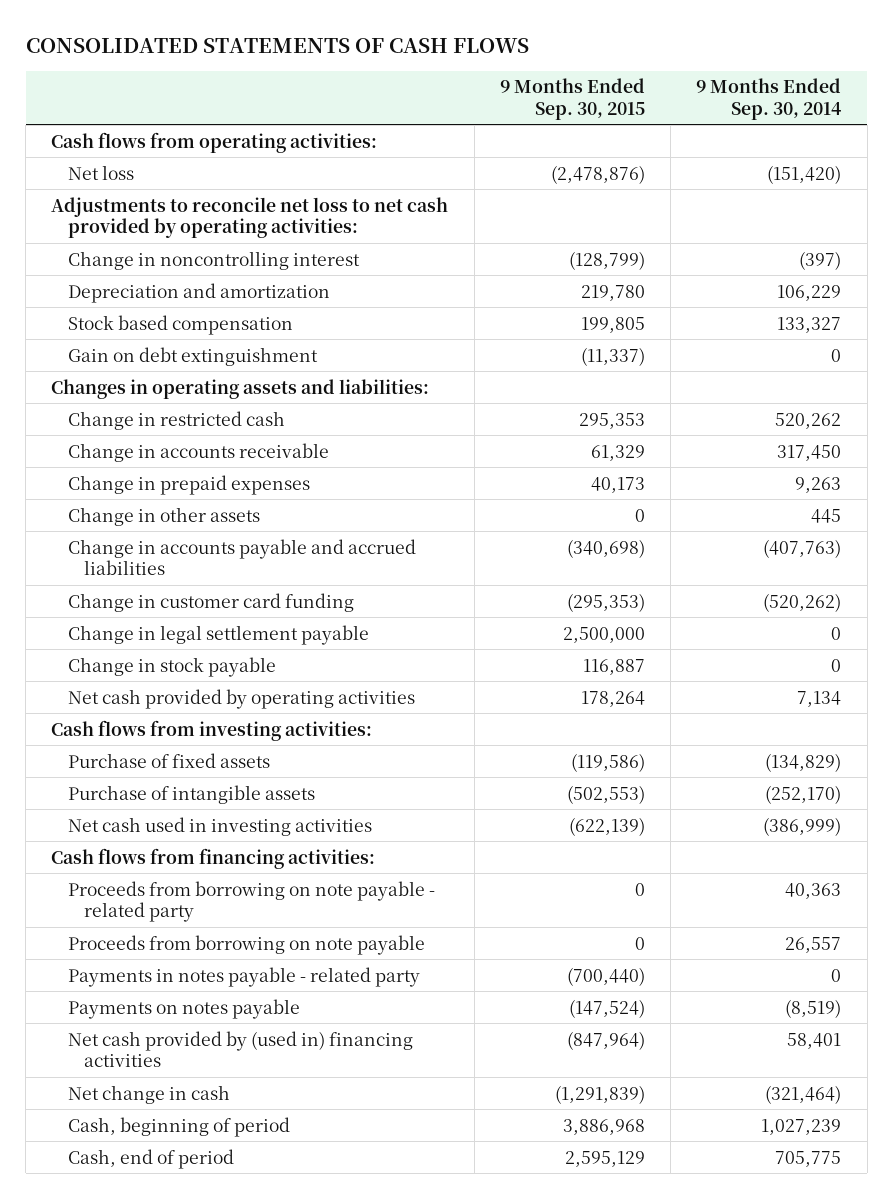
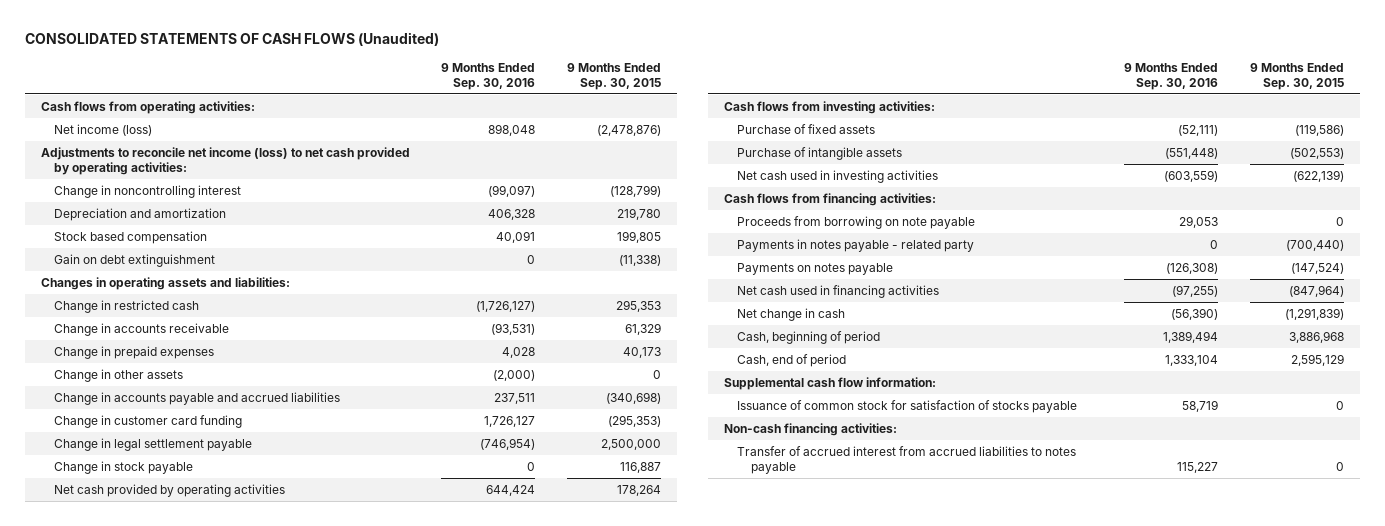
- CONSOLIDATED STATEMENTS OF CASH FLOWS
+ CONSOLIDATED STATEMENTS OF CASH FLOWS (Unaudited)
- | 9 Months Ended Sep. 30, 2015 | 9 Months Ended Sep. 30, 2014
+ | 9 Months Ended Sep. 30, 2016 | 9 Months Ended Sep. 30, 2015
- Net loss | (2,478,876) | (151,420)
- Adjustments to reconcile net loss to net cash provided by operating activities:
+ Net income (loss) | 898,048 | (2,478,876)
+ Adjustments to reconcile net income (loss) to net cash provided by operating activities:
- Gain on debt extinguishment | (11,337) | 0
+ Gain on debt extinguishment | 0 | (11,338)
- Proceeds from borrowing on note payable - related party | 0 | 40,363
- Net cash provided by (used in) financing activities | (847,964) | 58,401
+ Net cash used in financing activities | (97,255) | (847,964)
+ Supplemental cash flow information:
+ Issuance of common stock for satisfaction of stocks payable | 58,719 | 0
+ Non-cash financing activities:
+ Transfer of accrued interest from accrued liabilities to notes payable | 115,227 | 0

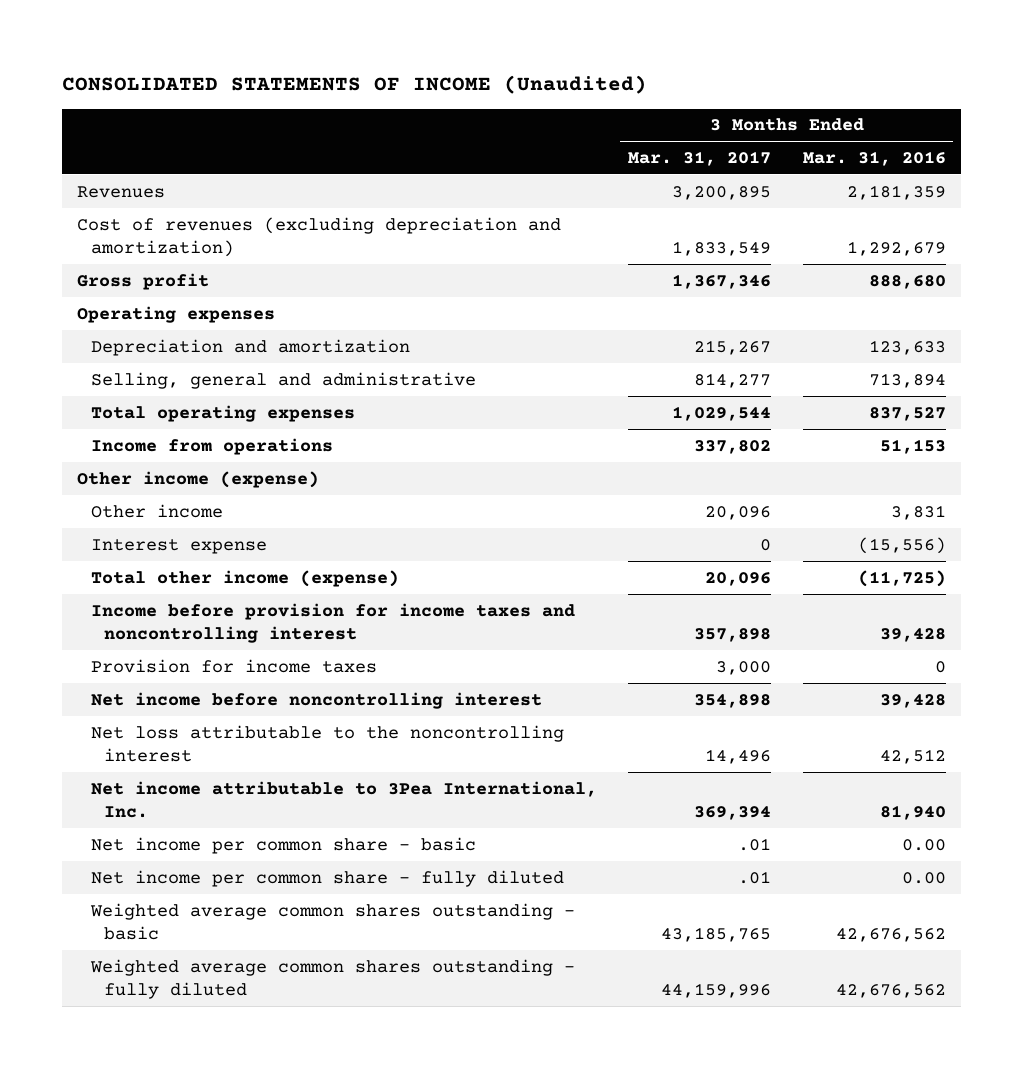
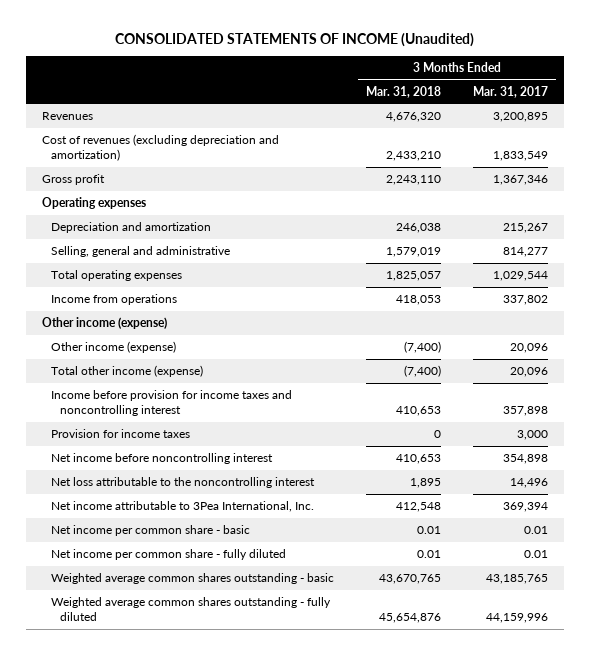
- | 3 Months Ended Mar. 31, 2017 | 3 Months Ended Mar. 31, 2016
+ | 3 Months Ended Mar. 31, 2018 | 3 Months Ended Mar. 31, 2017
- Other income | 20,096 | 3,831
- Interest expense | 0 | (15,556)
+ Other income (expense) | (7,400) | 20,096
- Net income per common share - basic | .01 | 0.00
- Net income per common share - fully diluted | .01 | 0.00
+ Net income per common share - basic | 0.01 | 0.01
+ Net income per common share - fully diluted | 0.01 | 0.01

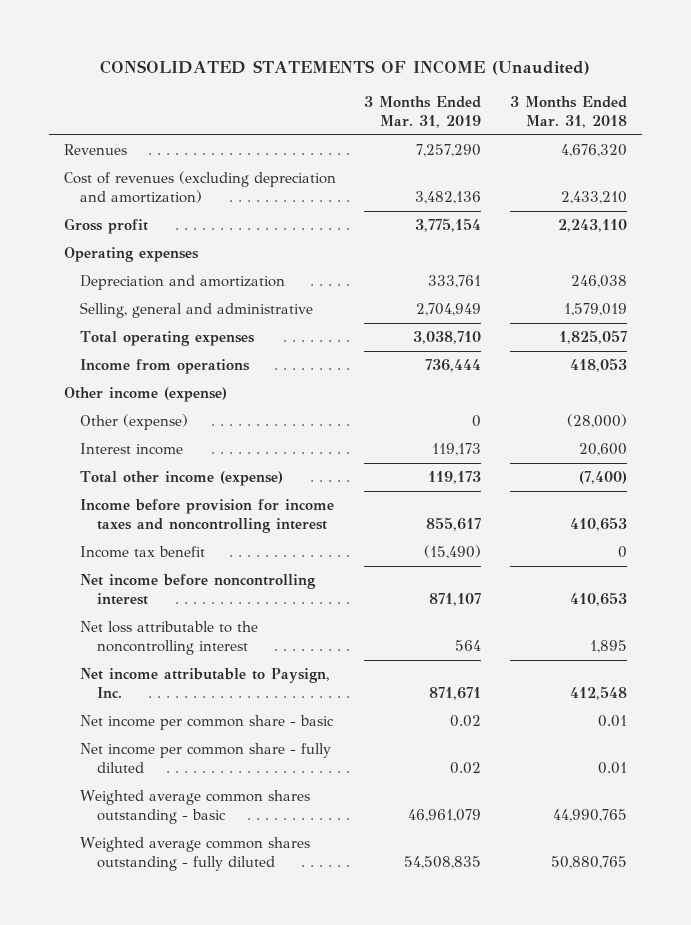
- | 3 Months Ended Mar. 31, 2018 | 3 Months Ended Mar. 31, 2017
+ | 3 Months Ended Mar. 31, 2019 | 3 Months Ended Mar. 31, 2018
- Other income (expense) | (7,400) | 20,096
+ Other (expense) | 0 | (28,000)
+ Interest income | 119,173 | 20,600
- Provision for income taxes | 0 | 3,000
+ Income tax benefit | (15,490) | 0
- Net income attributable to 3Pea International, Inc. | 412,548 | 369,394
+ Net income attributable to Paysign, Inc. | 871,671 | 412,548
- Weighted average common shares outstanding - basic | 43,670,765 | 43,185,765
- Weighted average common shares outstanding - fully diluted | 45,654,876 | 44,159,996
+ Weighted average common shares outstanding - basic | 46,961,079 | 44,990,765
+ Weighted average common shares outstanding - fully diluted | 54,508,835 | 50,880,765

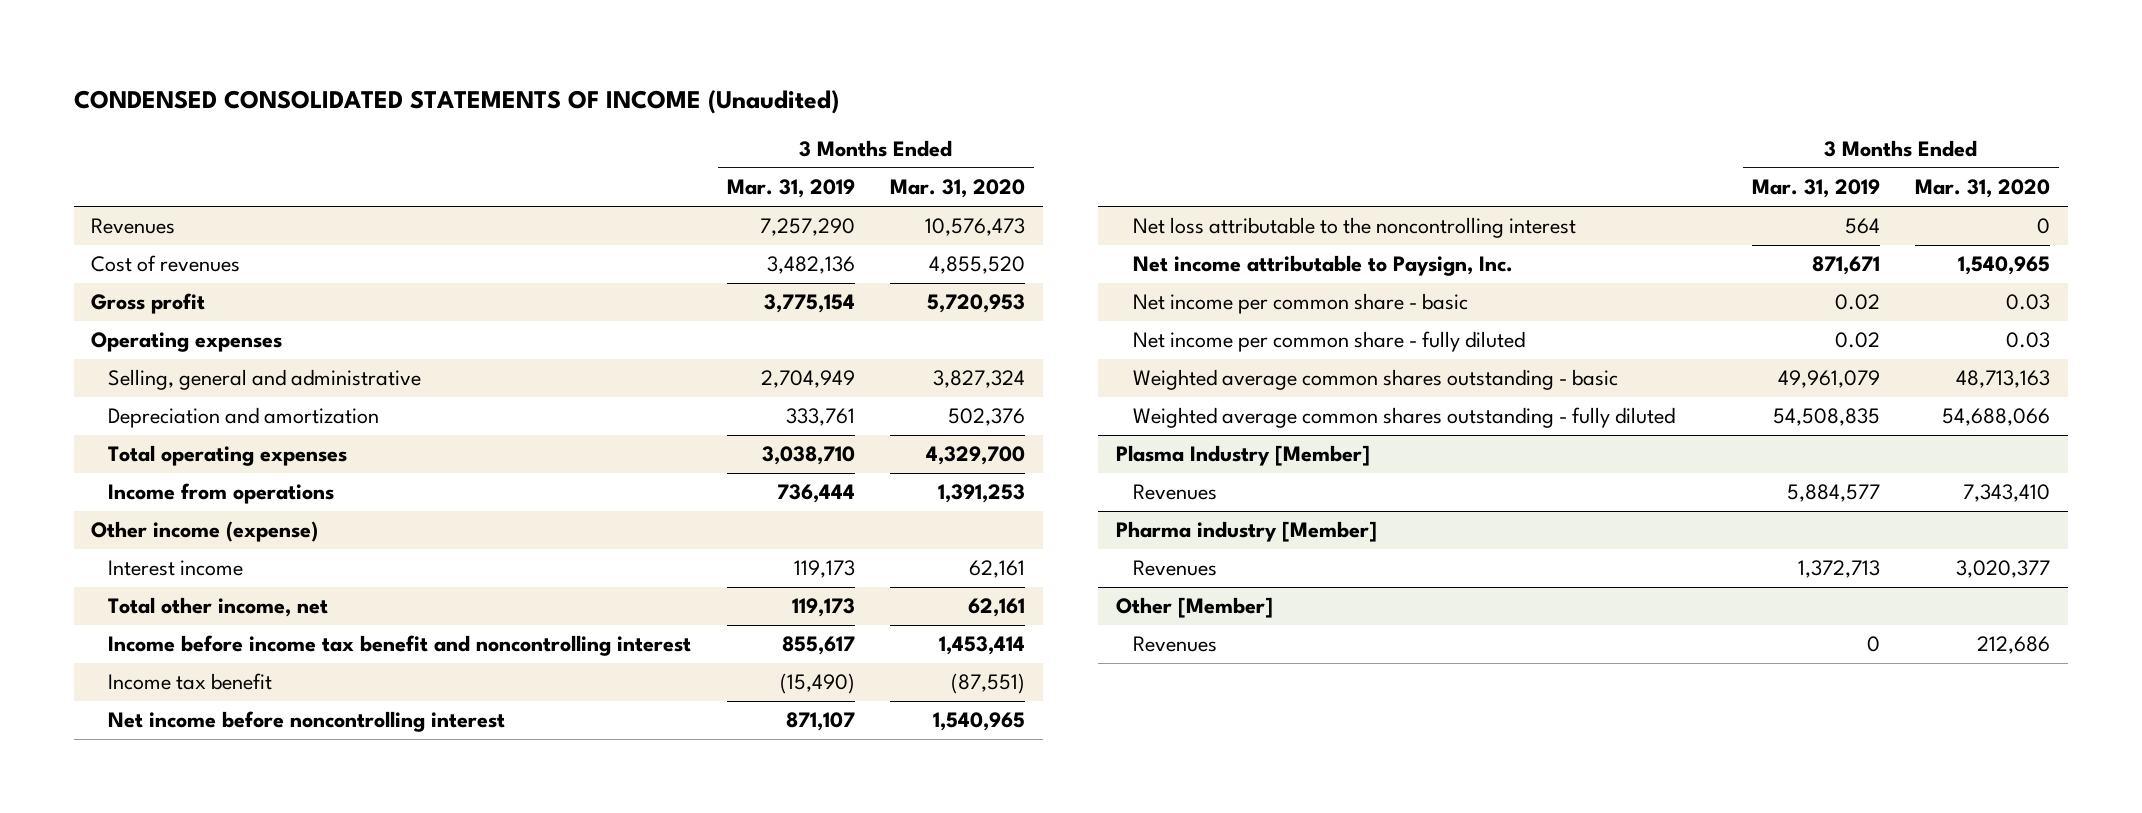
- CONSOLIDATED STATEMENTS OF INCOME (Unaudited)
+ CONDENSED CONSOLIDATED STATEMENTS OF INCOME (Unaudited)
- | 3 Months Ended Mar. 31, 2019 | 3 Months Ended Mar. 31, 2018
+ | 3 Months Ended Mar. 31, 2019 | 3 Months Ended Mar. 31, 2020
- Cost of revenues (excluding depreciation and amortization) | 3,482,136 | 2,433,210
+ Cost of revenues | 3,482,136 | 4,855,520
moved down: Depreciation and amortization | 333,761 | 502,376
- Other (expense) | 0 | (28,000)
- Total other income (expense) | 119,173 | (7,400)
- Income before provision for income taxes and noncontrolling interest | 855,617 | 410,653
+ Total other income, net | 119,173 | 62,161
+ Income before income tax benefit and noncontrolling interest | 855,617 | 1,453,414
- Weighted average common shares outstanding - basic | 46,961,079 | 44,990,765
+ Weighted average common shares outstanding - basic | 49,961,079 | 48,713,163
+ Plasma Industry [Member]
+ Revenues | 5,884,577 | 7,343,410
+ Pharma industry [Member]
+ Revenues | 1,372,713 | 3,020,377
+ Other [Member]
+ Revenues | 0 | 212,686

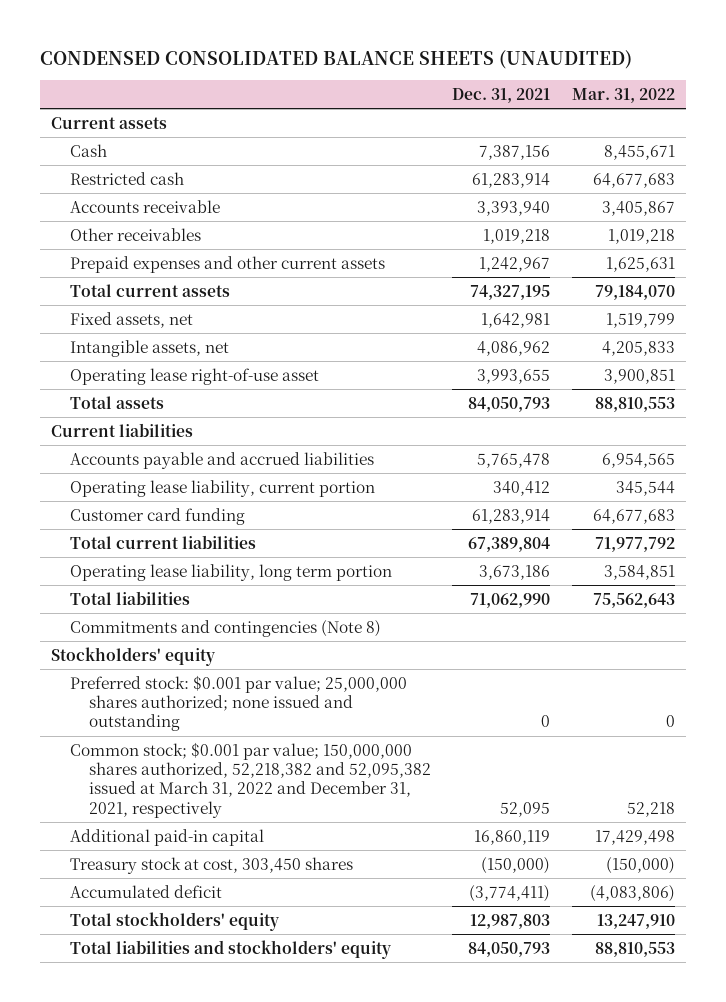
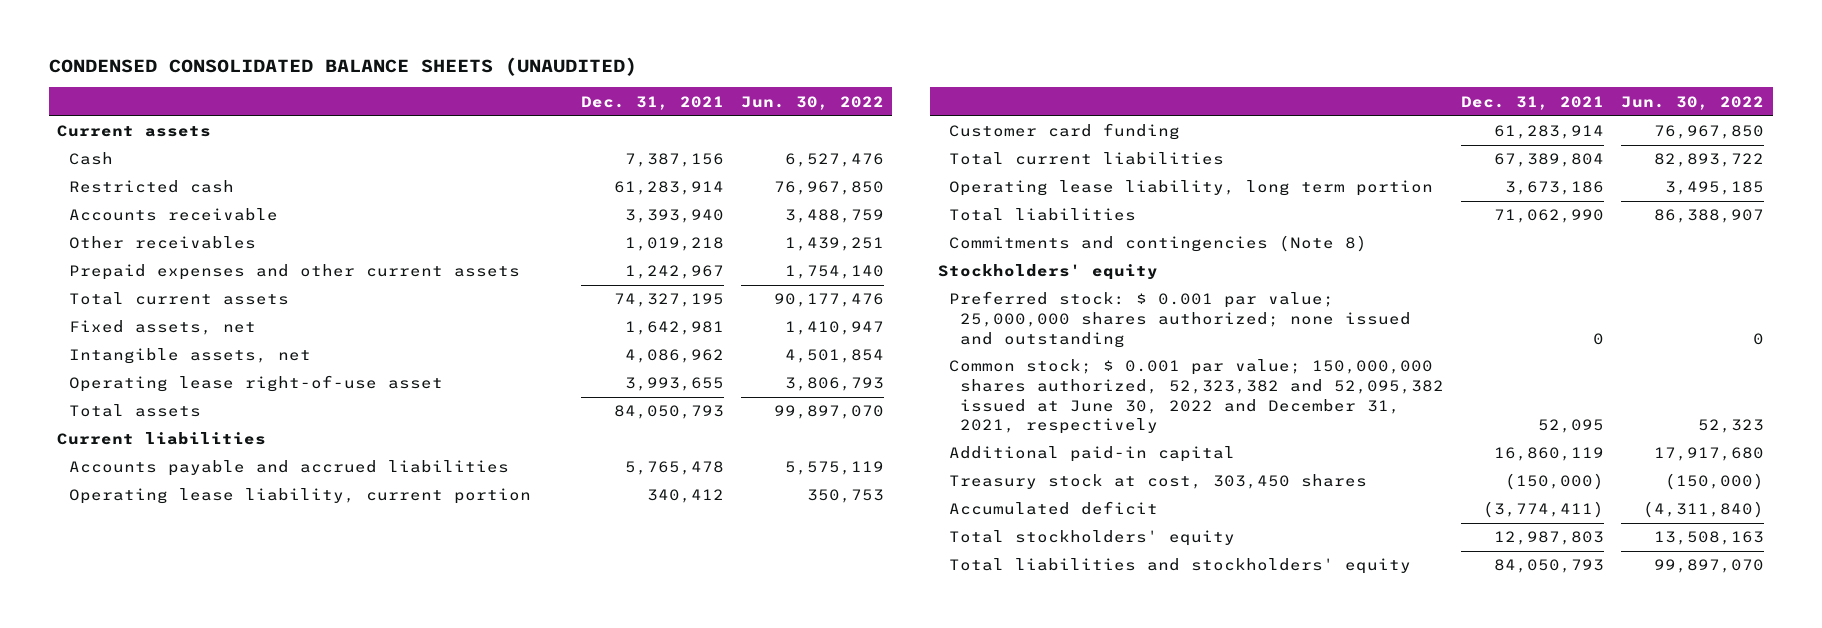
- | Dec. 31, 2021 | Mar. 31, 2022
+ | Dec. 31, 2021 | Jun. 30, 2022
- Preferred stock: $0.001 par value; 25,000,000 shares authorized; none issued and outstanding | 0 | 0
- Common stock; $0.001 par value; 150,000,000 shares authorized, 52,218,382 and 52,095,382 issued at March 31, 2022 and December 31, 2021, respectively | 52,095 | 52,218
+ Preferred stock: $ 0.001 par value; 25,000,000 shares authorized; none issued and outstanding | 0 | 0
+ Common stock; $ 0.001 par value; 150,000,000 shares authorized, 52,323,382 and 52,095,382 issued at June 30, 2022 and December 31, 2021, respectively | 52,095 | 52,323

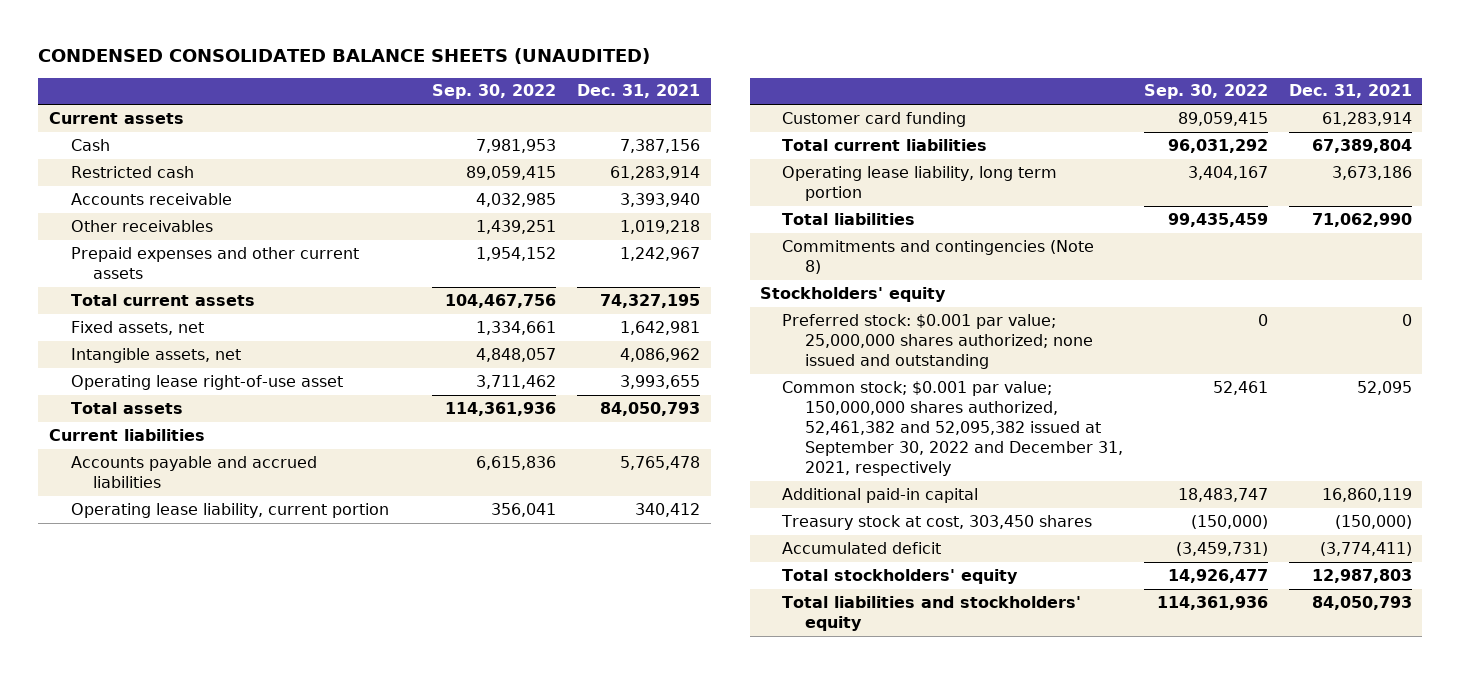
- | Dec. 31, 2021 | Jun. 30, 2022
+ | Sep. 30, 2022 | Dec. 31, 2021
- Preferred stock: $ 0.001 par value; 25,000,000 shares authorized; none issued and outstanding | 0 | 0
- Common stock; $ 0.001 par value; 150,000,000 shares authorized, 52,323,382 and 52,095,382 issued at June 30, 2022 and December 31, 2021, respectively | 52,095 | 52,323
+ Preferred stock: $0.001 par value; 25,000,000 shares authorized; none issued and outstanding | 0 | 0
+ Common stock; $0.001 par value; 150,000,000 shares authorized, 52,461,382 and 52,095,382 issued at September 30, 2022 and December 31, 2021, respectively | 52,461 | 52,095

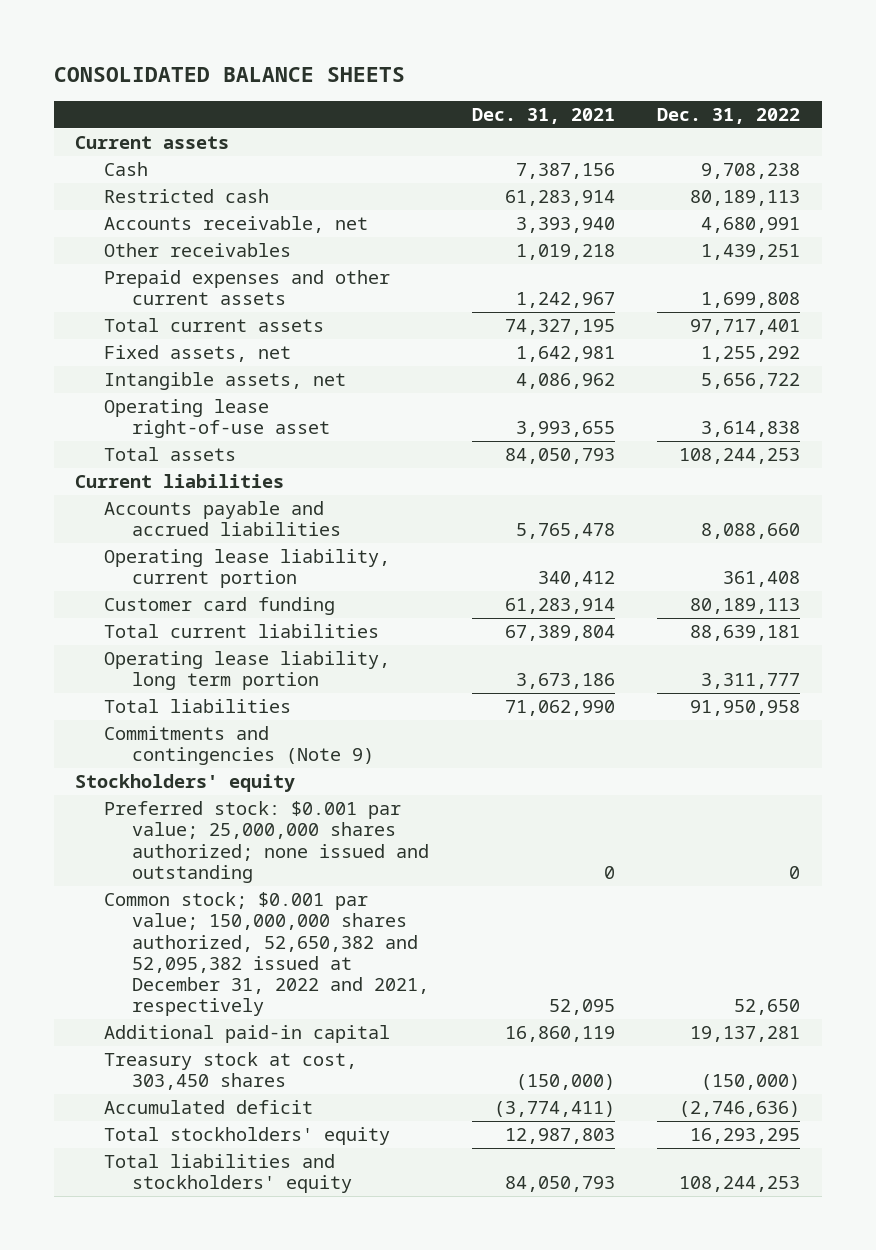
- CONDENSED CONSOLIDATED BALANCE SHEETS (UNAUDITED)
+ CONSOLIDATED BALANCE SHEETS
- | Sep. 30, 2022 | Dec. 31, 2021
+ | Dec. 31, 2021 | Dec. 31, 2022
- Accounts receivable | 4,032,985 | 3,393,940
+ Accounts receivable, net | 3,393,940 | 4,680,991
- Commitments and contingencies (Note 8)
+ Commitments and contingencies (Note 9)
- Common stock; $0.001 par value; 150,000,000 shares authorized, 52,461,382 and 52,095,382 issued at September 30, 2022 and December 31, 2021, respectively | 52,461 | 52,095
+ Common stock; $0.001 par value; 150,000,000 shares authorized, 52,650,382 and 52,095,382 issued at December 31, 2022 and 2021, respectively | 52,095 | 52,650

